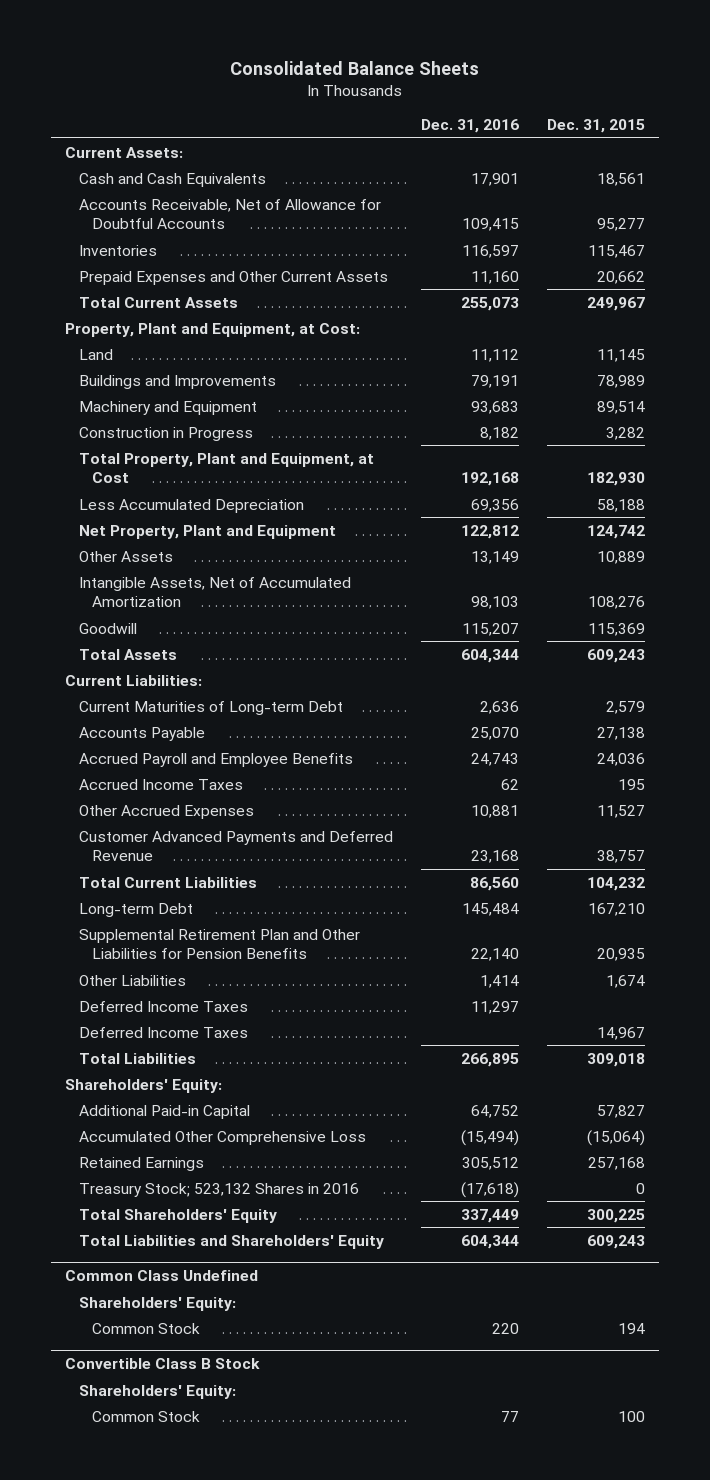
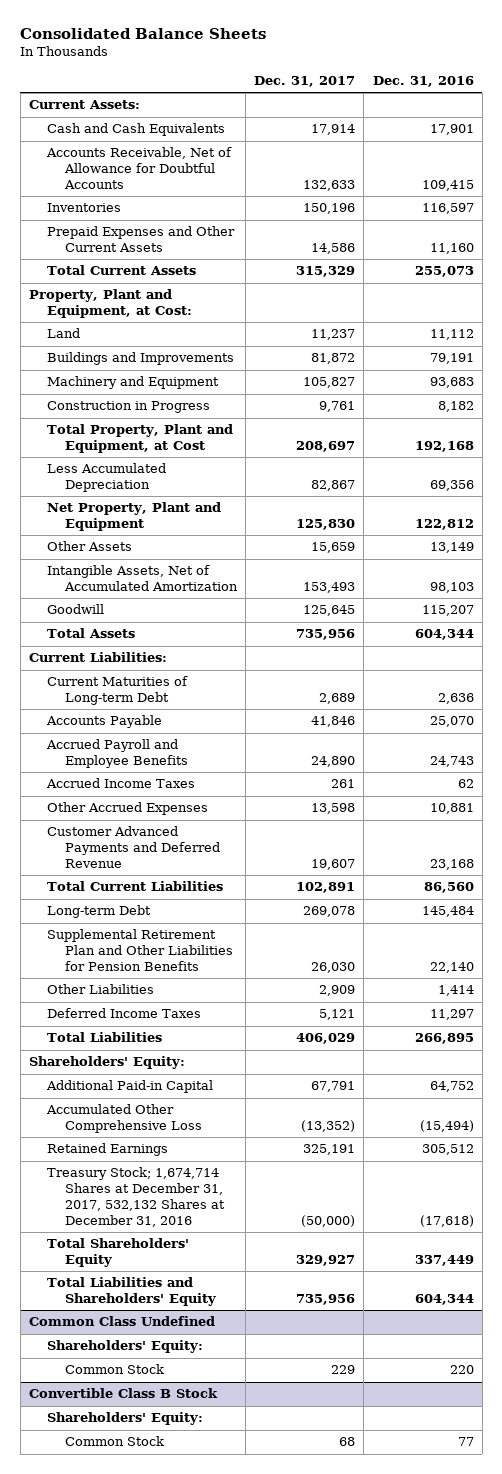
- | Dec. 31, 2016 | Dec. 31, 2015
+ | Dec. 31, 2017 | Dec. 31, 2016
- Deferred Income Taxes | | 14,967
- Treasury Stock; 523,132 Shares in 2016 | (17,618) | 0
+ Treasury Stock; 1,674,714 Shares at December 31, 2017, 532,132 Shares at December 31, 2016 | (50,000) | (17,618)

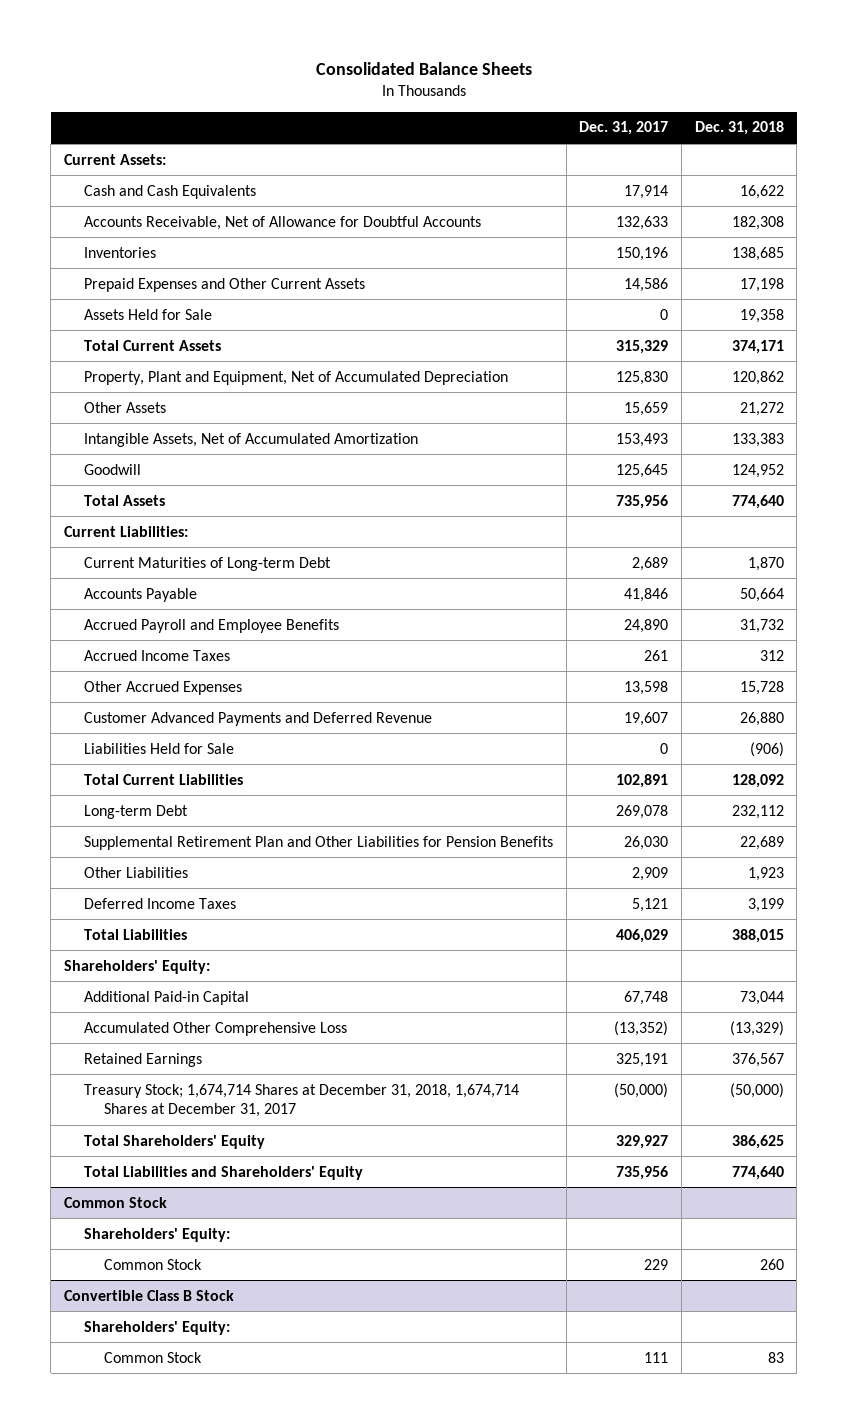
- | Dec. 31, 2017 | Dec. 31, 2016
+ | Dec. 31, 2017 | Dec. 31, 2018
+ Assets Held for Sale | 0 | 19,358
- Property, Plant and Equipment, at Cost:
- Land | 11,237 | 11,112
- Buildings and Improvements | 81,872 | 79,191
- Machinery and Equipment | 105,827 | 93,683
- Construction in Progress | 9,761 | 8,182
- Total Property, Plant and Equipment, at Cost | 208,697 | 192,168
- Less Accumulated Depreciation | 82,867 | 69,356
- Net Property, Plant and Equipment | 125,830 | 122,812
+ Property, Plant and Equipment, Net of Accumulated Depreciation | 125,830 | 120,862
+ Liabilities Held for Sale | 0 | (906)
- Additional Paid-in Capital | 67,791 | 64,752
+ Additional Paid-in Capital | 67,748 | 73,044
- Treasury Stock; 1,674,714 Shares at December 31, 2017, 532,132 Shares at December 31, 2016 | (50,000) | (17,618)
+ Treasury Stock; 1,674,714 Shares at December 31, 2018, 1,674,714 Shares at December 31, 2017 | (50,000) | (50,000)
- Common Class Undefined
+ Common Stock
@ Convertible Class B Stock
- Common Stock | 68 | 77
+ Common Stock | 111 | 83

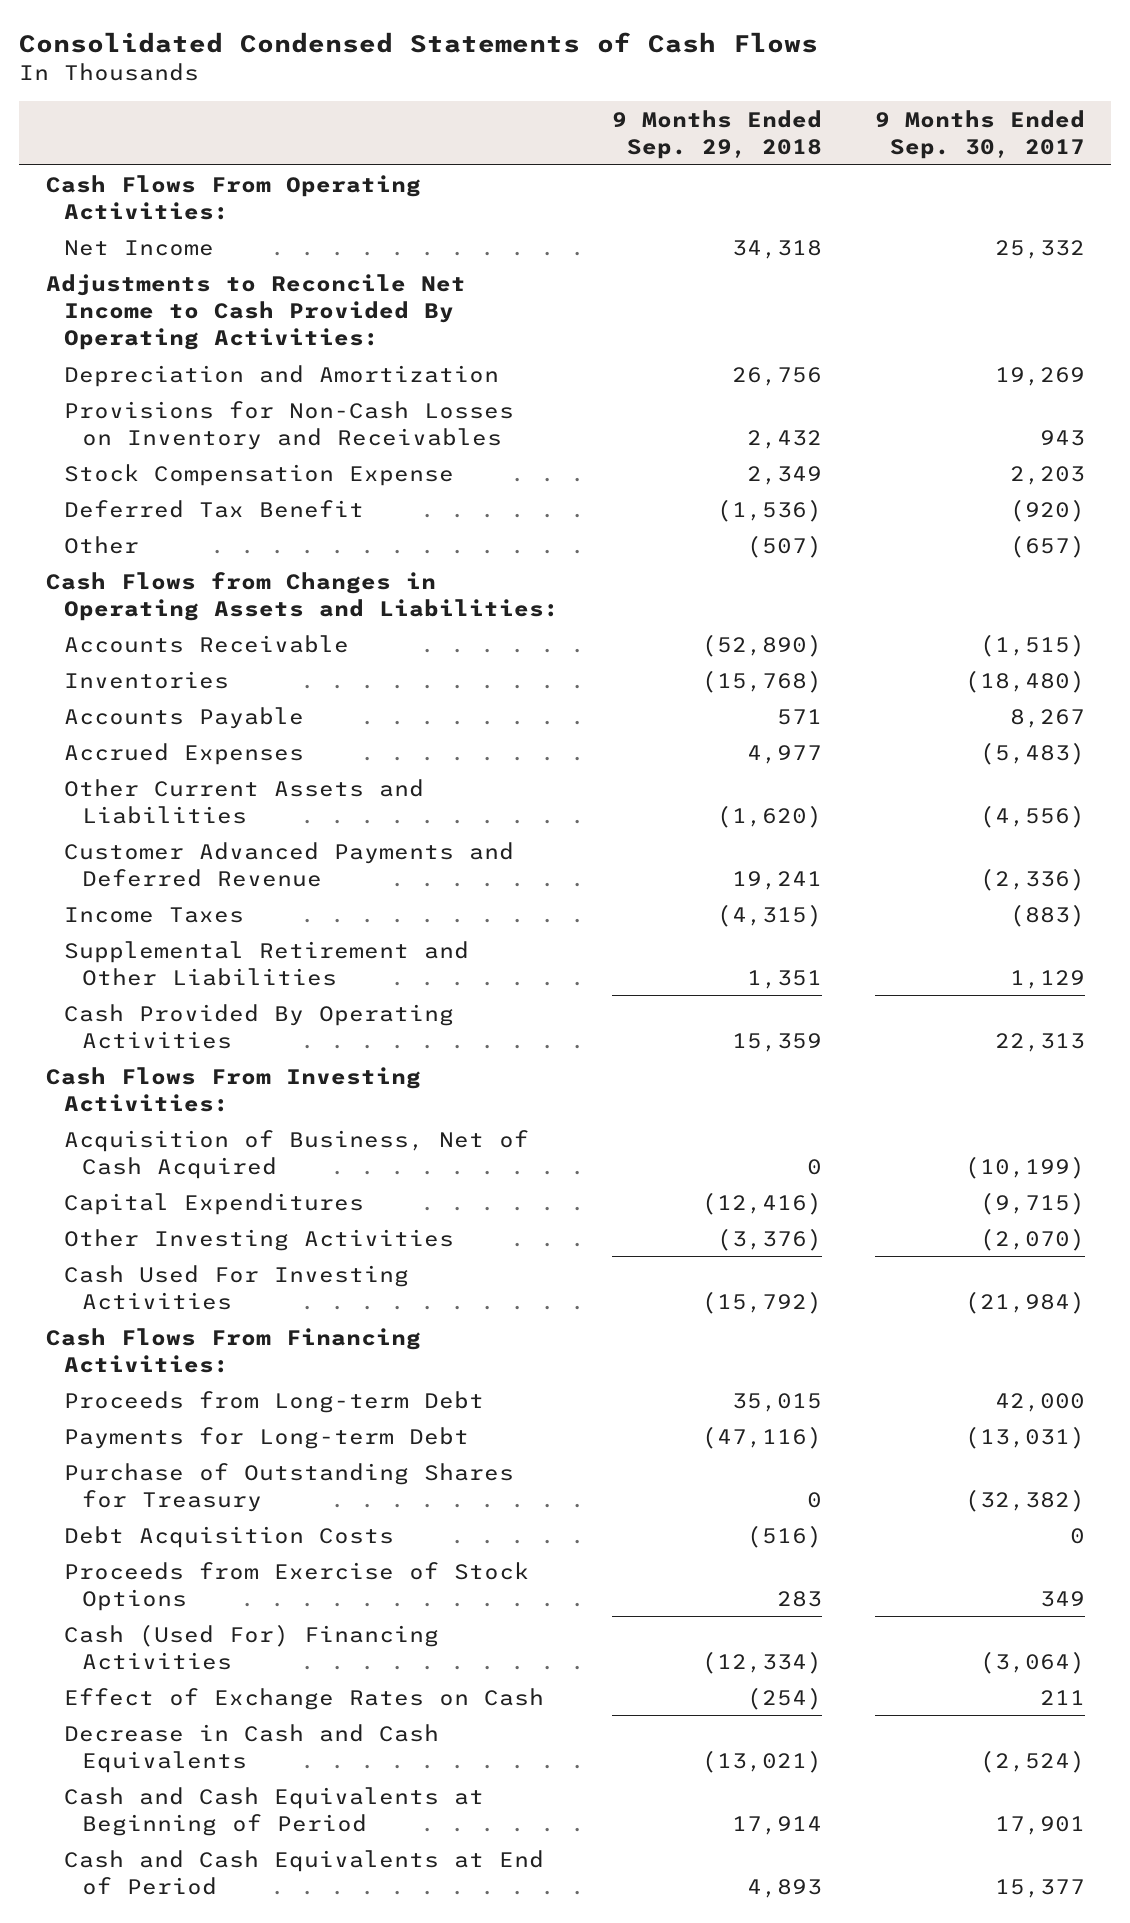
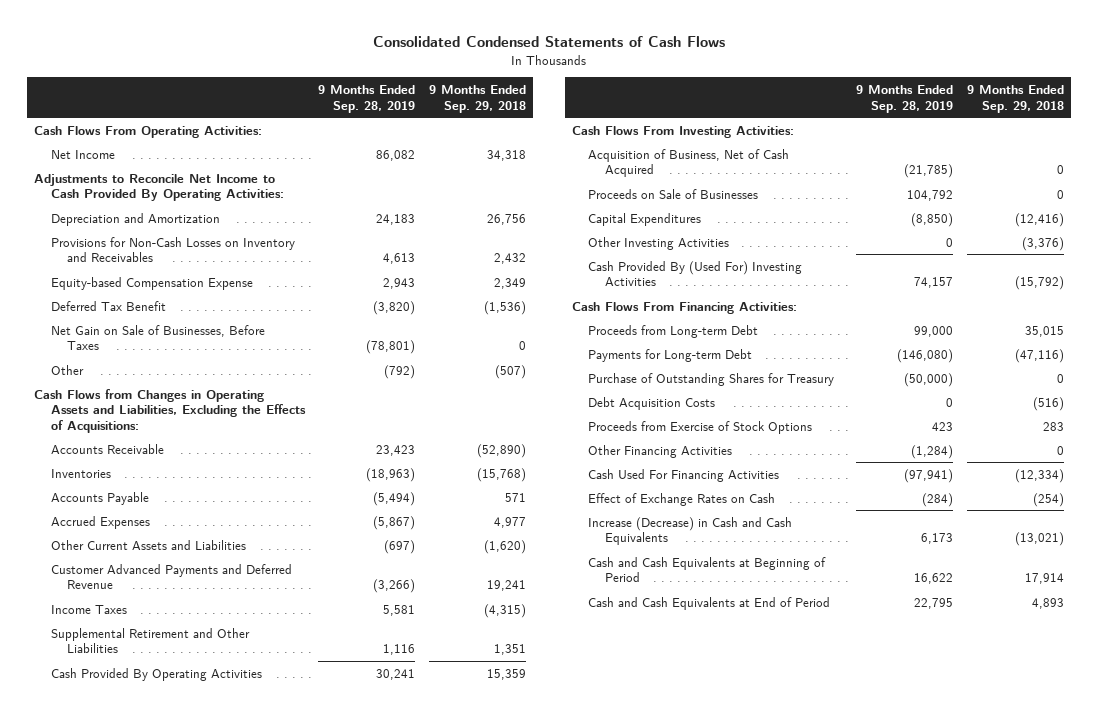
- | 9 Months Ended Sep. 29, 2018 | 9 Months Ended Sep. 30, 2017
+ | 9 Months Ended Sep. 28, 2019 | 9 Months Ended Sep. 29, 2018
- Stock Compensation Expense | 2,349 | 2,203
+ Equity-based Compensation Expense | 2,943 | 2,349
+ Net Gain on Sale of Businesses, Before Taxes | (78,801) | 0
- Cash Flows from Changes in Operating Assets and Liabilities:
+ Cash Flows from Changes in Operating Assets and Liabilities, Excluding the Effects of Acquisitions:
+ Proceeds on Sale of Businesses | 104,792 | 0
- Cash Used For Investing Activities | (15,792) | (21,984)
+ Cash Provided By (Used For) Investing Activities | 74,157 | (15,792)
- Cash (Used For) Financing Activities | (12,334) | (3,064)
+ Other Financing Activities | (1,284) | 0
+ Cash Used For Financing Activities | (97,941) | (12,334)
- Decrease in Cash and Cash Equivalents | (13,021) | (2,524)
+ Increase (Decrease) in Cash and Cash Equivalents | 6,173 | (13,021)

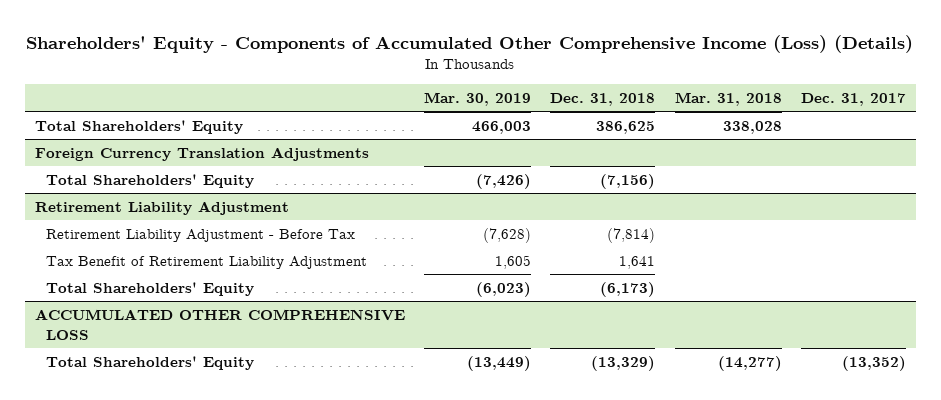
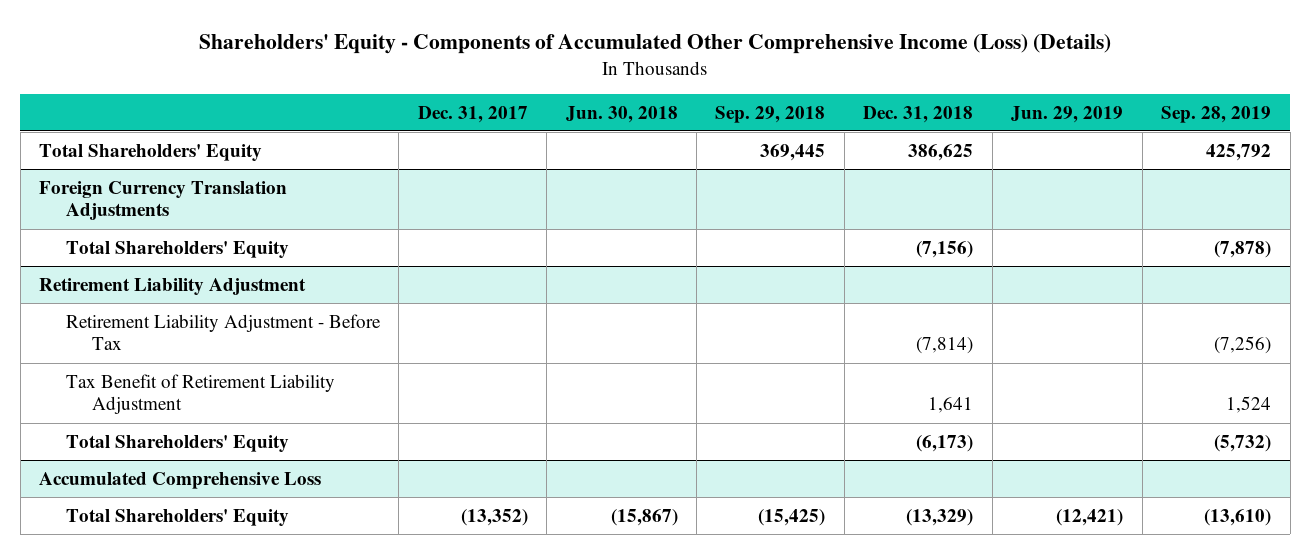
- | Mar. 30, 2019 | Dec. 31, 2018 | Mar. 31, 2018 | Dec. 31, 2017
+ | Dec. 31, 2017 | Jun. 30, 2018 | Sep. 29, 2018 | Dec. 31, 2018 | Jun. 29, 2019 | Sep. 28, 2019
- ACCUMULATED OTHER COMPREHENSIVE LOSS
+ Accumulated Comprehensive Loss

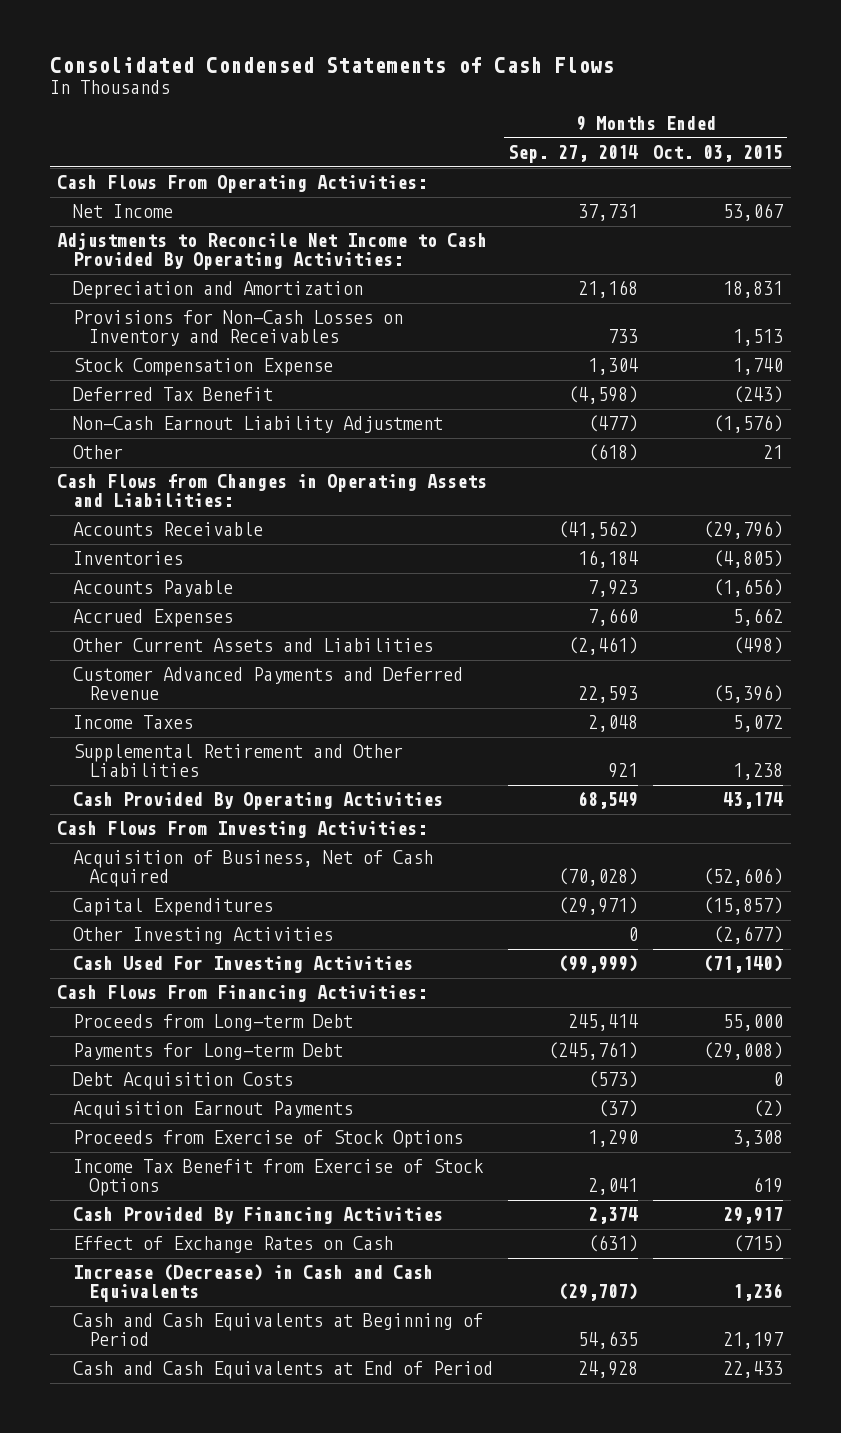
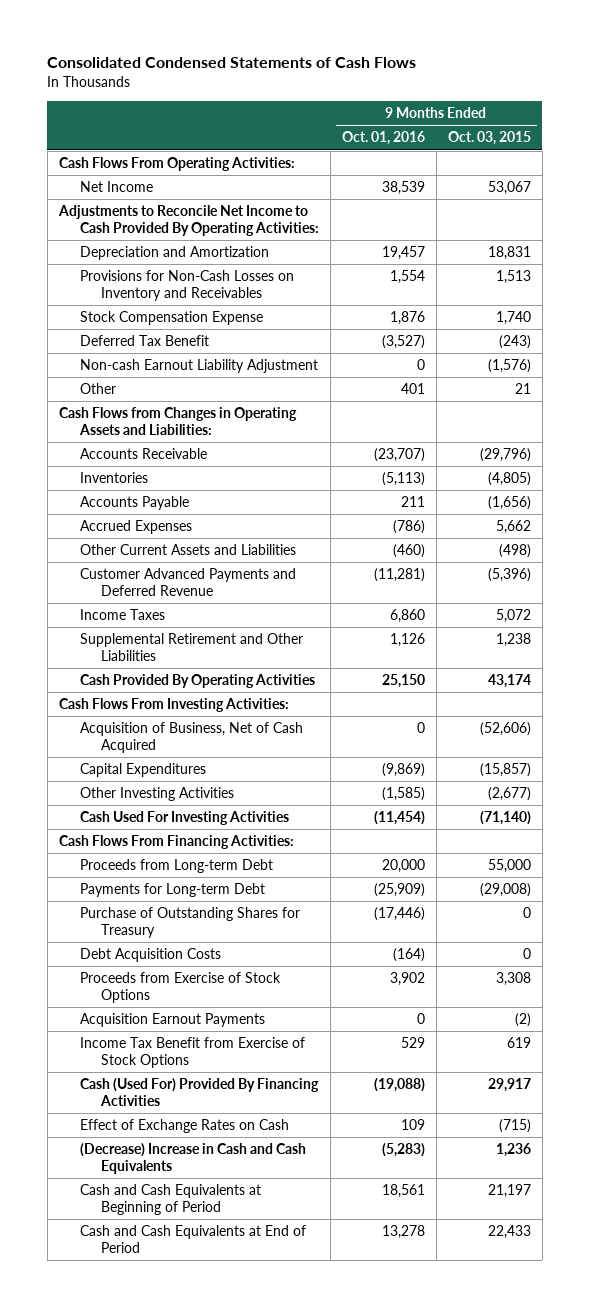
- | 9 Months Ended Sep. 27, 2014 | 9 Months Ended Oct. 03, 2015
+ | 9 Months Ended Oct. 01, 2016 | 9 Months Ended Oct. 03, 2015
- Non-Cash Earnout Liability Adjustment | (477) | (1,576)
+ Non-cash Earnout Liability Adjustment | 0 | (1,576)
+ Purchase of Outstanding Shares for Treasury | (17,446) | 0
moved down: Acquisition Earnout Payments | 0 | (2)
- Cash Provided By Financing Activities | 2,374 | 29,917
+ Cash (Used For) Provided By Financing Activities | (19,088) | 29,917
- Increase (Decrease) in Cash and Cash Equivalents | (29,707) | 1,236
+ (Decrease) Increase in Cash and Cash Equivalents | (5,283) | 1,236

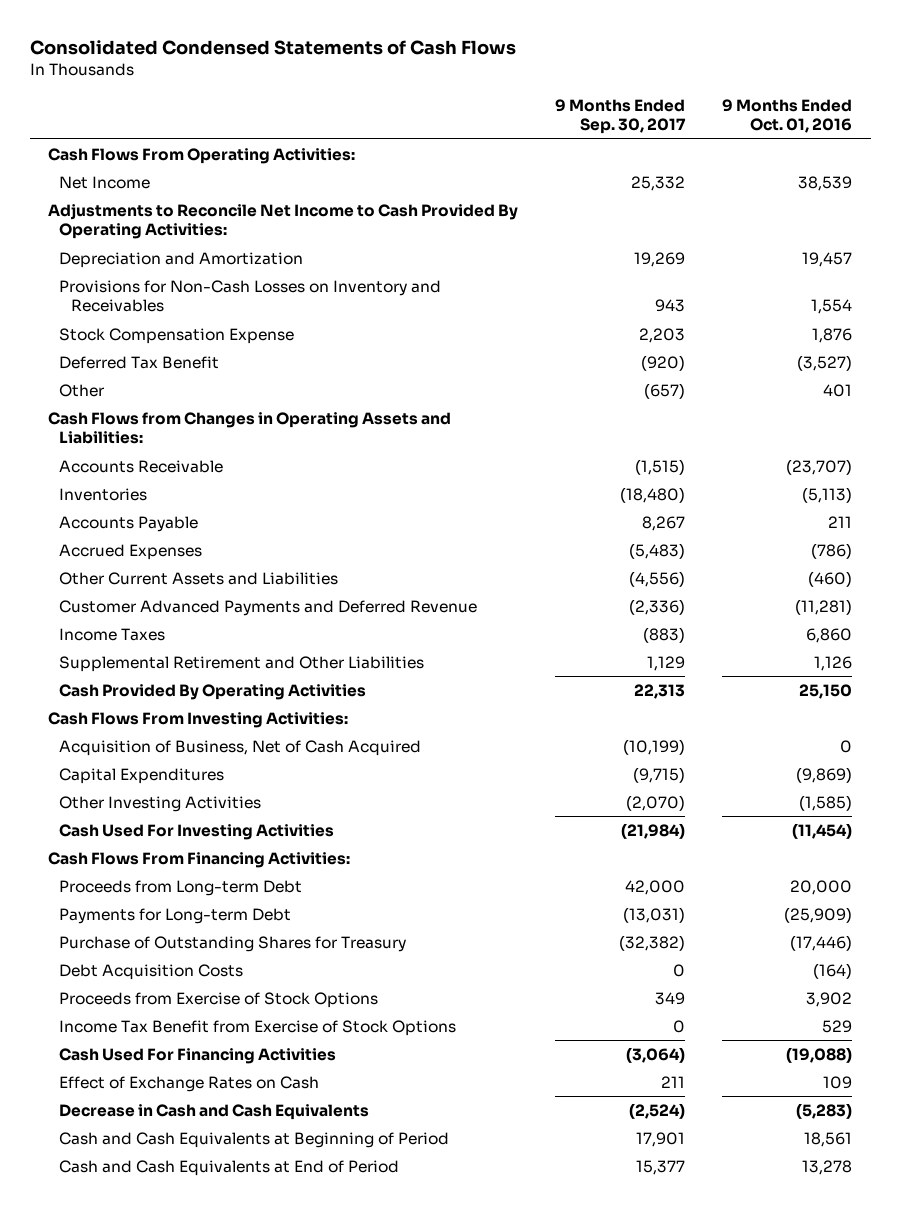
- | 9 Months Ended Oct. 01, 2016 | 9 Months Ended Oct. 03, 2015
+ | 9 Months Ended Sep. 30, 2017 | 9 Months Ended Oct. 01, 2016
- Non-cash Earnout Liability Adjustment | 0 | (1,576)
- Acquisition Earnout Payments | 0 | (2)
- Cash (Used For) Provided By Financing Activities | (19,088) | 29,917
+ Cash Used For Financing Activities | (3,064) | (19,088)
- (Decrease) Increase in Cash and Cash Equivalents | (5,283) | 1,236
+ Decrease in Cash and Cash Equivalents | (2,524) | (5,283)

